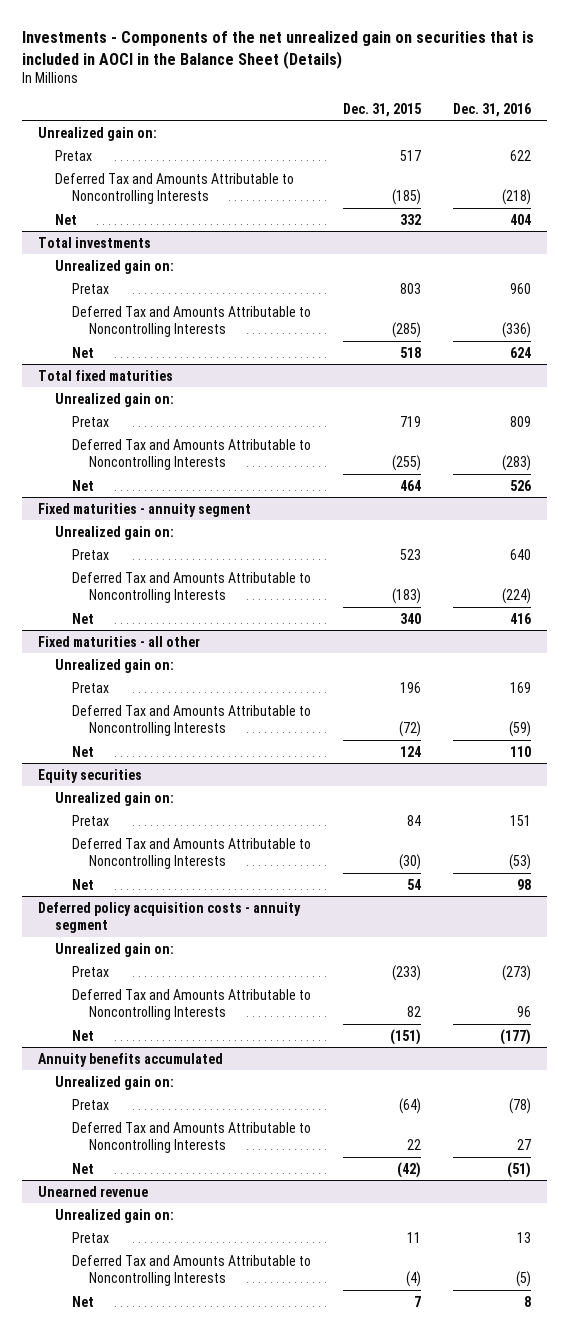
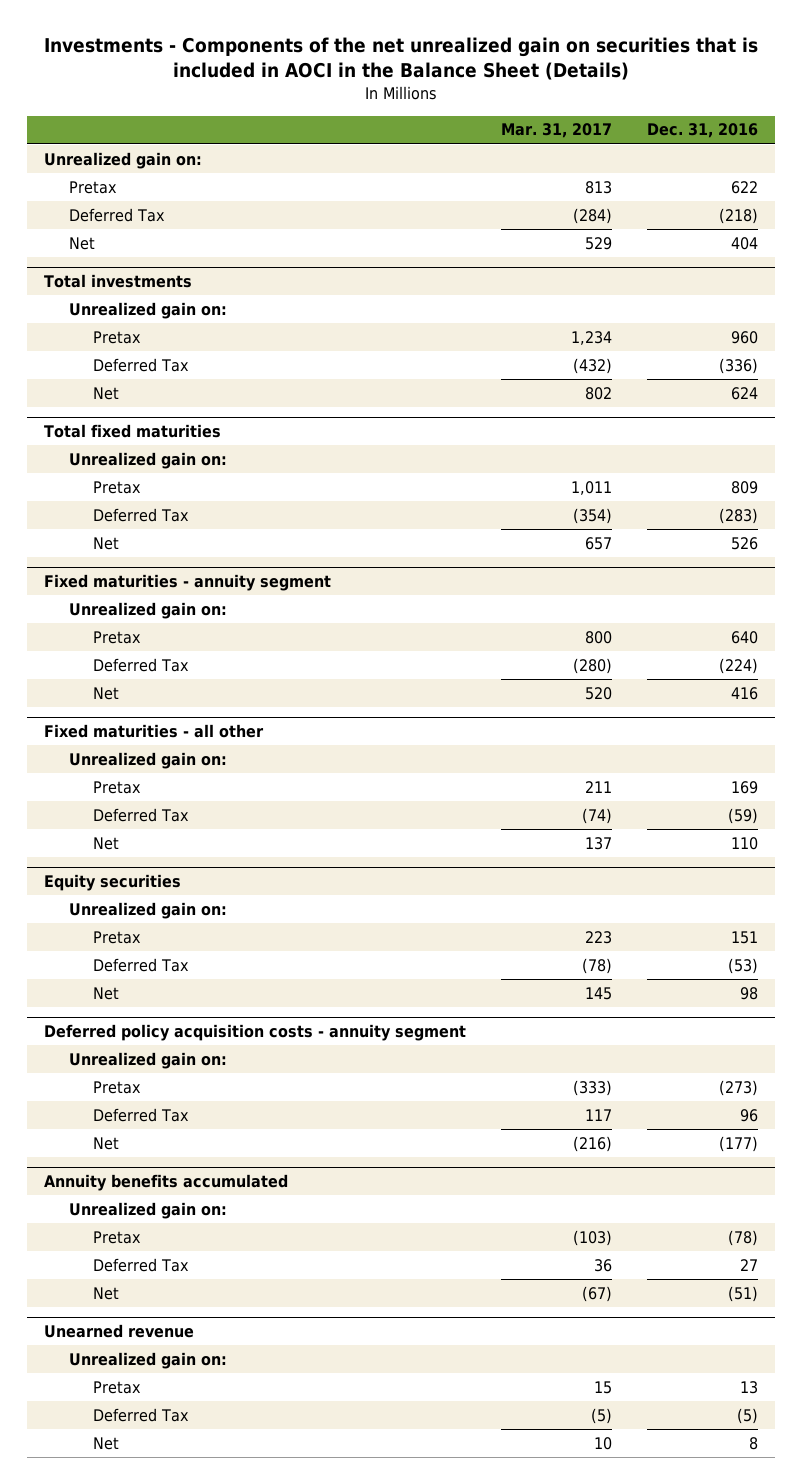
- | Dec. 31, 2015 | Dec. 31, 2016
+ | Mar. 31, 2017 | Dec. 31, 2016
- Deferred Tax and Amounts Attributable to Noncontrolling Interests | (185) | (218)
+ Deferred Tax | (284) | (218)
@ Total investments
- Deferred Tax and Amounts Attributable to Noncontrolling Interests | (285) | (336)
+ Deferred Tax | (432) | (336)
@ Total fixed maturities
- Deferred Tax and Amounts Attributable to Noncontrolling Interests | (255) | (283)
+ Deferred Tax | (354) | (283)
@ Fixed maturities - annuity segment
- Deferred Tax and Amounts Attributable to Noncontrolling Interests | (183) | (224)
+ Deferred Tax | (280) | (224)
@ Fixed maturities - all other
- Deferred Tax and Amounts Attributable to Noncontrolling Interests | (72) | (59)
+ Deferred Tax | (74) | (59)
@ Equity securities
- Deferred Tax and Amounts Attributable to Noncontrolling Interests | (30) | (53)
+ Deferred Tax | (78) | (53)
@ Deferred policy acquisition costs - annuity segment
- Deferred Tax and Amounts Attributable to Noncontrolling Interests | 82 | 96
+ Deferred Tax | 117 | 96
@ Annuity benefits accumulated
- Deferred Tax and Amounts Attributable to Noncontrolling Interests | 22 | 27
+ Deferred Tax | 36 | 27
@ Unearned revenue
- Deferred Tax and Amounts Attributable to Noncontrolling Interests | (4) | (5)
+ Deferred Tax | (5) | (5)

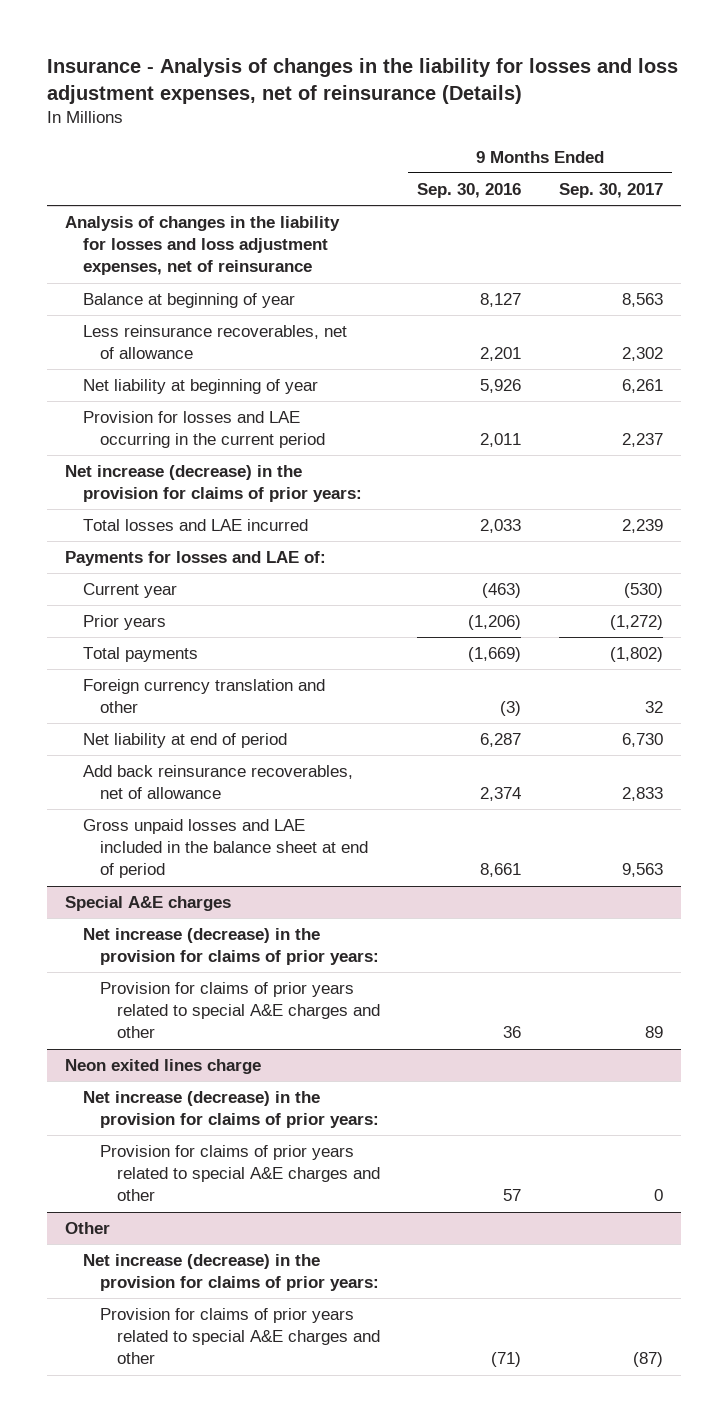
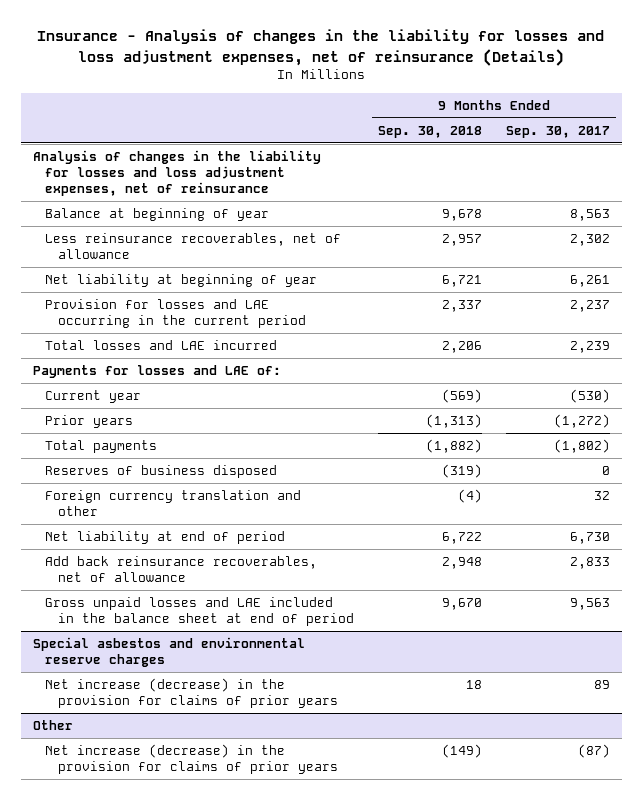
- | 9 Months Ended Sep. 30, 2016 | 9 Months Ended Sep. 30, 2017
+ | 9 Months Ended Sep. 30, 2018 | 9 Months Ended Sep. 30, 2017
- Net increase (decrease) in the provision for claims of prior years:
+ Reserves of business disposed | (319) | 0
- Special A&E charges
- Net increase (decrease) in the provision for claims of prior years:
- Provision for claims of prior years related to special A&E charges and other | 36 | 89
- Neon exited lines charge
- Net increase (decrease) in the provision for claims of prior years:
- Provision for claims of prior years related to special A&E charges and other | 57 | 0
+ Special asbestos and environmental reserve charges
+ Net increase (decrease) in the provision for claims of prior years | 18 | 89
@ Other
- Net increase (decrease) in the provision for claims of prior years:
- Provision for claims of prior years related to special A&E charges and other | (71) | (87)
+ Net increase (decrease) in the provision for claims of prior years | (149) | (87)

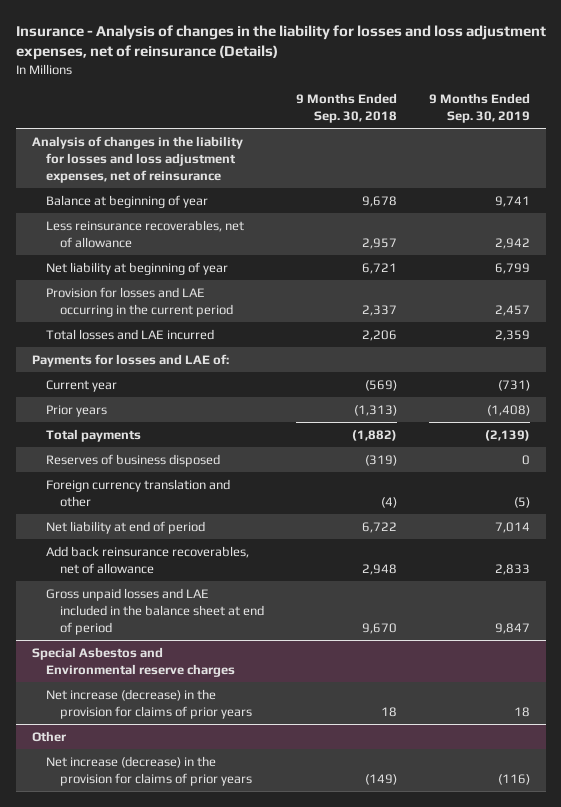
- | 9 Months Ended Sep. 30, 2018 | 9 Months Ended Sep. 30, 2017
+ | 9 Months Ended Sep. 30, 2018 | 9 Months Ended Sep. 30, 2019
- Special asbestos and environmental reserve charges
+ Special Asbestos and Environmental reserve charges

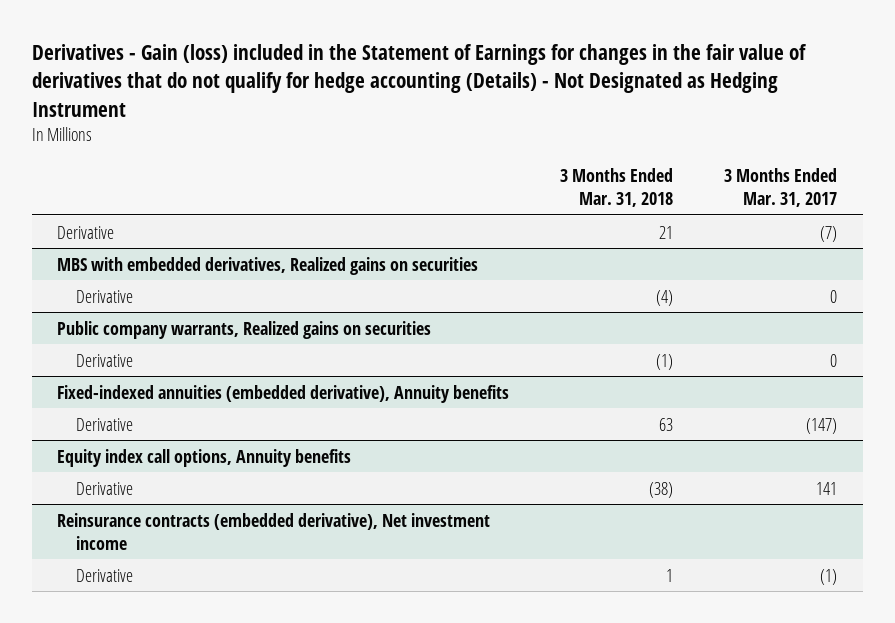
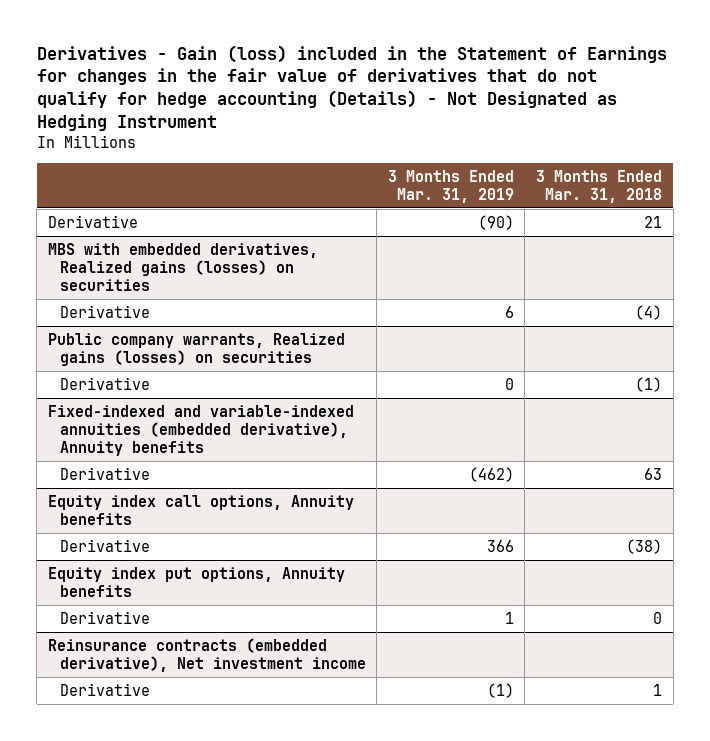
- | 3 Months Ended Mar. 31, 2018 | 3 Months Ended Mar. 31, 2017
+ | 3 Months Ended Mar. 31, 2019 | 3 Months Ended Mar. 31, 2018
- MBS with embedded derivatives, Realized gains on securities
+ MBS with embedded derivatives, Realized gains (losses) on securities
- Public company warrants, Realized gains on securities
+ Public company warrants, Realized gains (losses) on securities
- Fixed-indexed annuities (embedded derivative), Annuity benefits
+ Fixed-indexed and variable-indexed annuities (embedded derivative), Annuity benefits
+ Equity index put options, Annuity benefits
+ Derivative | 1 | 0

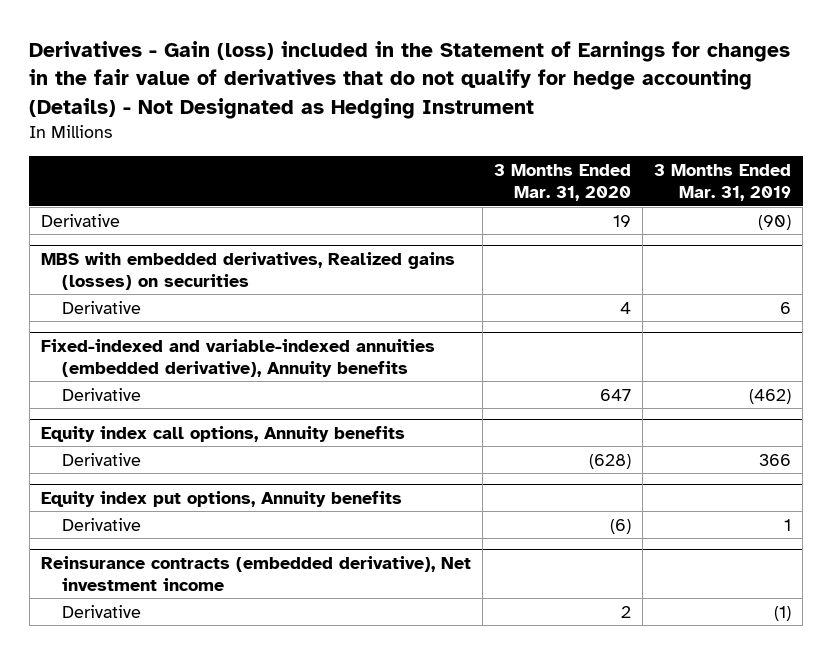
- | 3 Months Ended Mar. 31, 2019 | 3 Months Ended Mar. 31, 2018
+ | 3 Months Ended Mar. 31, 2020 | 3 Months Ended Mar. 31, 2019
- Public company warrants, Realized gains (losses) on securities
- Derivative | 0 | (1)

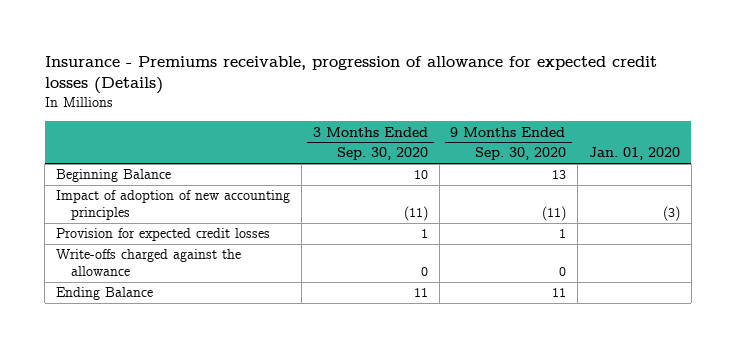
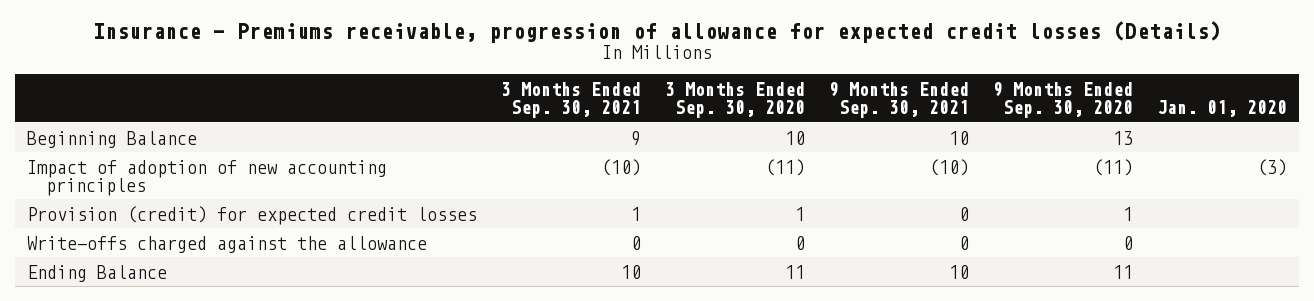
- | 3 Months Ended Sep. 30, 2020 | 9 Months Ended Sep. 30, 2020 | Jan. 01, 2020
+ | 3 Months Ended Sep. 30, 2021 | 3 Months Ended Sep. 30, 2020 | 9 Months Ended Sep. 30, 2021 | 9 Months Ended Sep. 30, 2020 | Jan. 01, 2020
- Provision for expected credit losses | 1 | 1 |
+ Provision (credit) for expected credit losses | 1 | 1 | 0 | 1 |

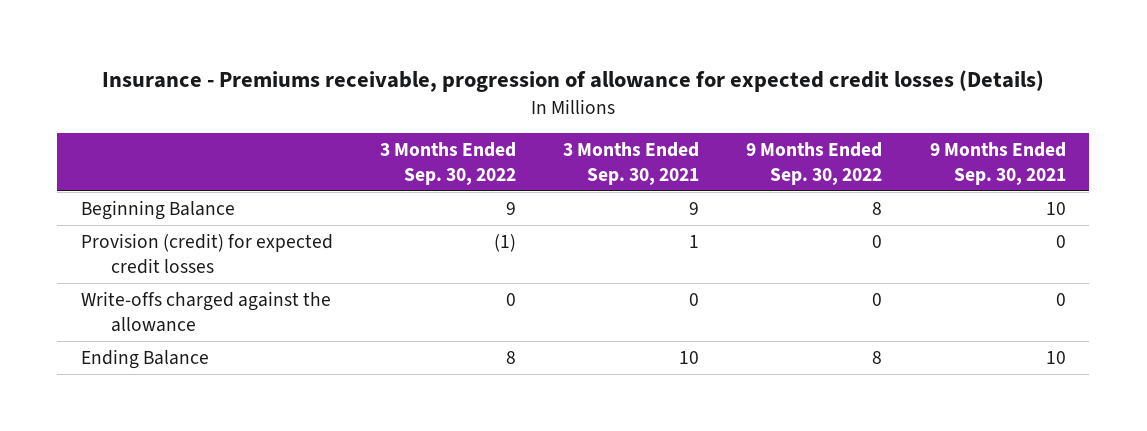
- | 3 Months Ended Sep. 30, 2021 | 3 Months Ended Sep. 30, 2020 | 9 Months Ended Sep. 30, 2021 | 9 Months Ended Sep. 30, 2020 | Jan. 01, 2020
+ | 3 Months Ended Sep. 30, 2022 | 3 Months Ended Sep. 30, 2021 | 9 Months Ended Sep. 30, 2022 | 9 Months Ended Sep. 30, 2021
- Impact of adoption of new accounting principles | (10) | (11) | (10) | (11) | (3)

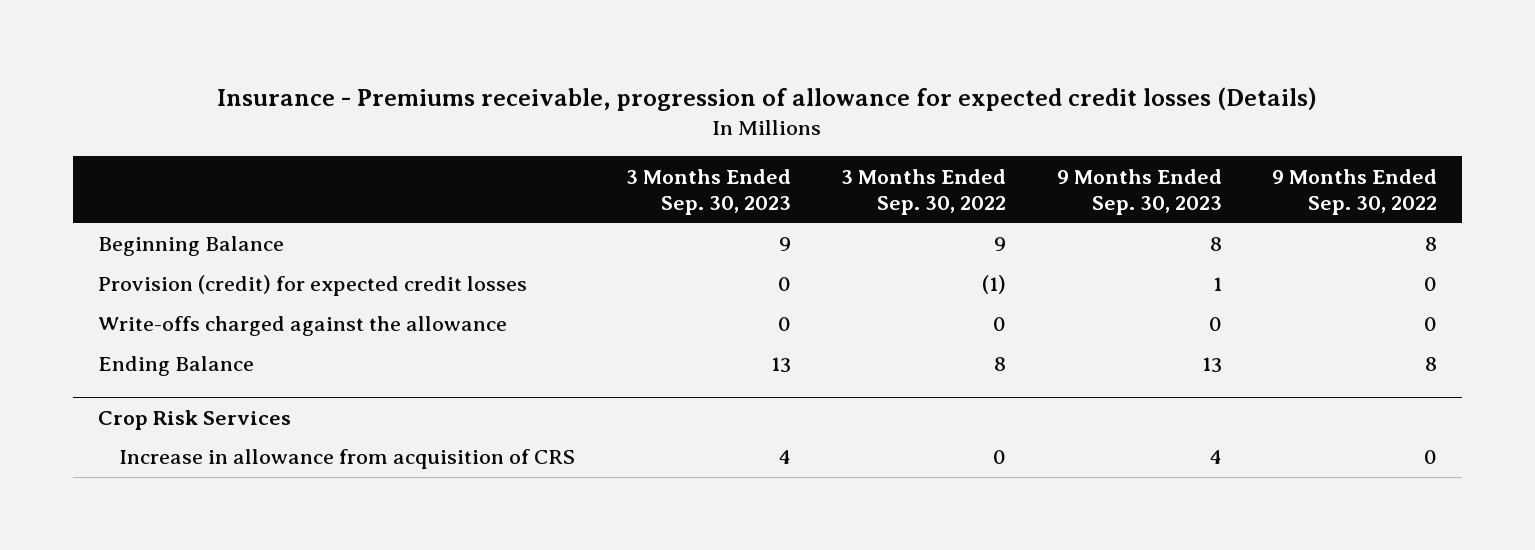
- | 3 Months Ended Sep. 30, 2022 | 3 Months Ended Sep. 30, 2021 | 9 Months Ended Sep. 30, 2022 | 9 Months Ended Sep. 30, 2021
+ | 3 Months Ended Sep. 30, 2023 | 3 Months Ended Sep. 30, 2022 | 9 Months Ended Sep. 30, 2023 | 9 Months Ended Sep. 30, 2022
+ Crop Risk Services
+ Increase in allowance from acquisition of CRS | 4 | 0 | 4 | 0

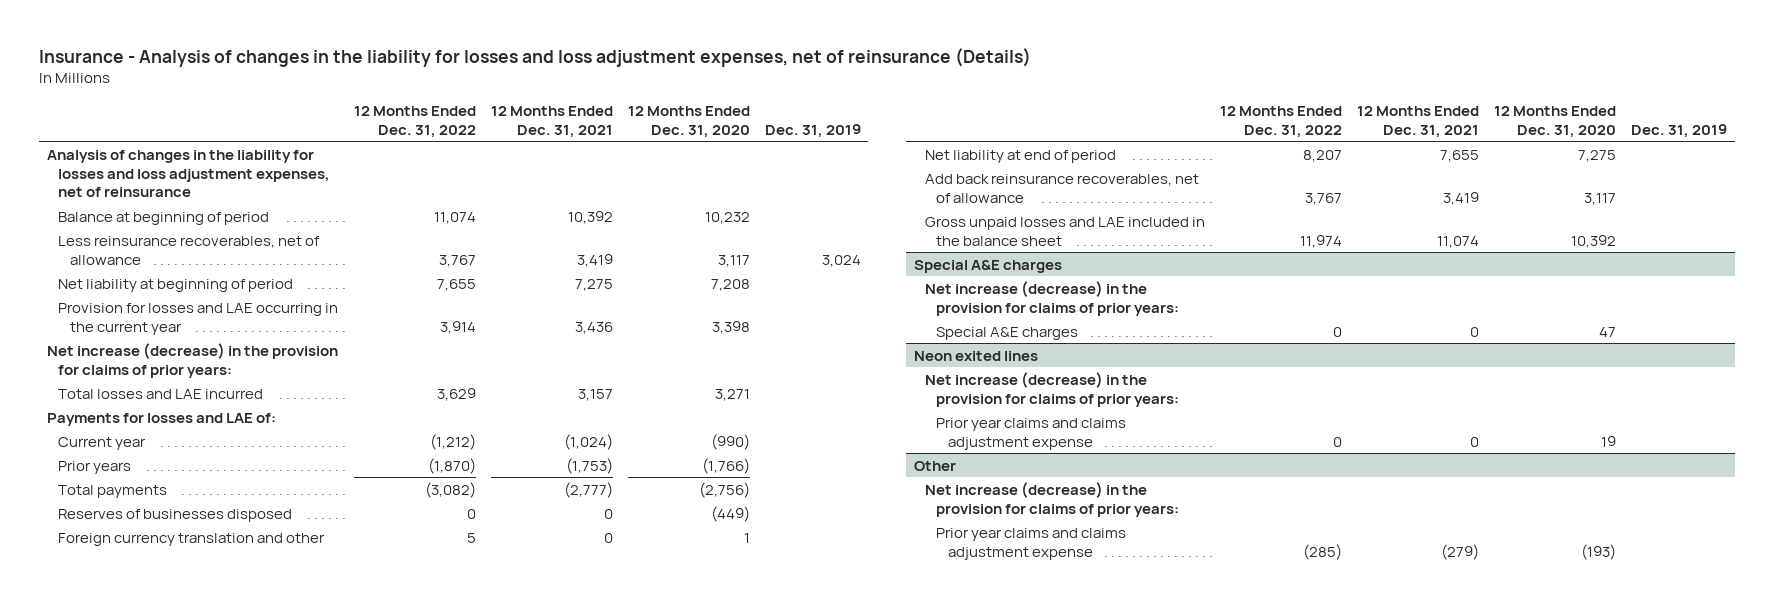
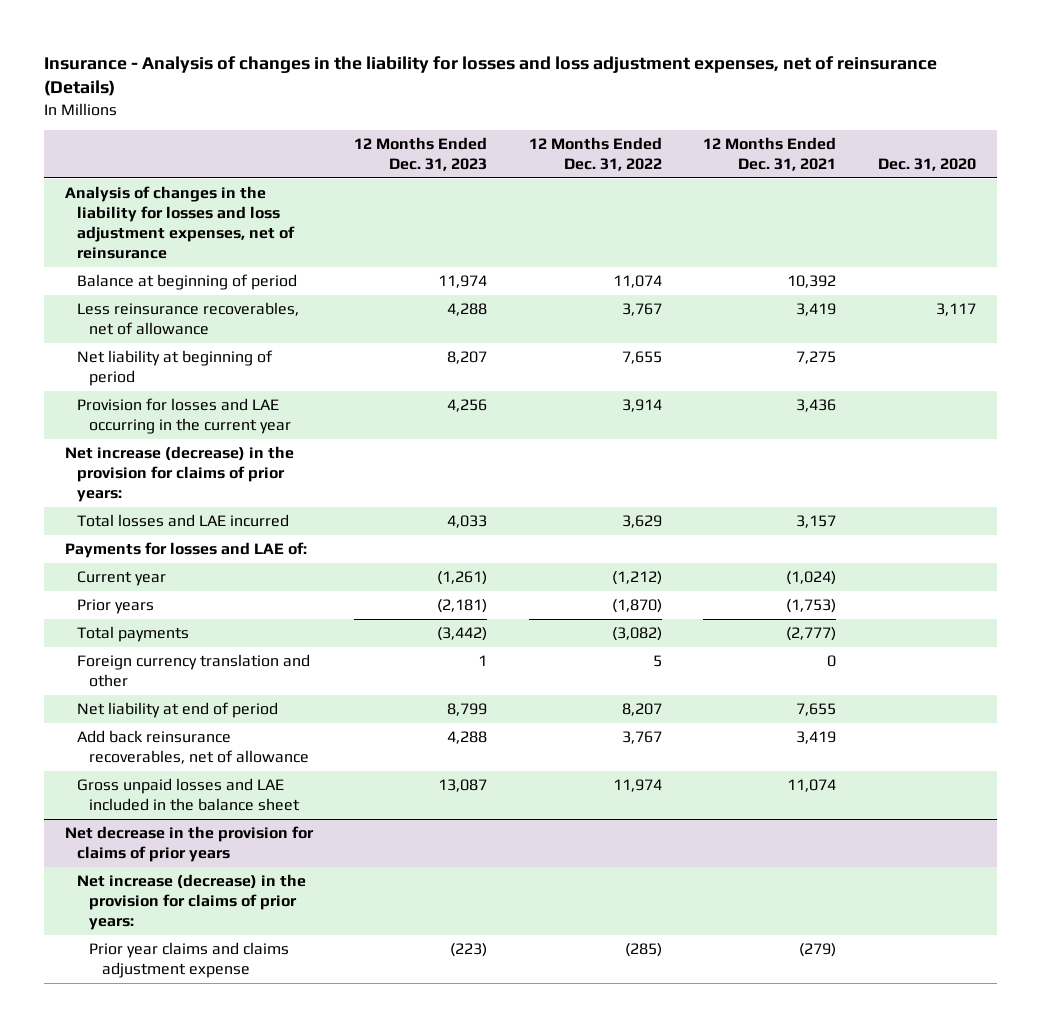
- | 12 Months Ended Dec. 31, 2022 | 12 Months Ended Dec. 31, 2021 | 12 Months Ended Dec. 31, 2020 | Dec. 31, 2019
+ | 12 Months Ended Dec. 31, 2023 | 12 Months Ended Dec. 31, 2022 | 12 Months Ended Dec. 31, 2021 | Dec. 31, 2020
- Reserves of businesses disposed | 0 | 0 | (449) |
- Special A&E charges
- Net increase (decrease) in the provision for claims of prior years:
- Special A&E charges | 0 | 0 | 47 |
- Neon exited lines
- Net increase (decrease) in the provision for claims of prior years:
- Prior year claims and claims adjustment expense | 0 | 0 | 19 |
- Other
+ Net decrease in the provision for claims of prior years

